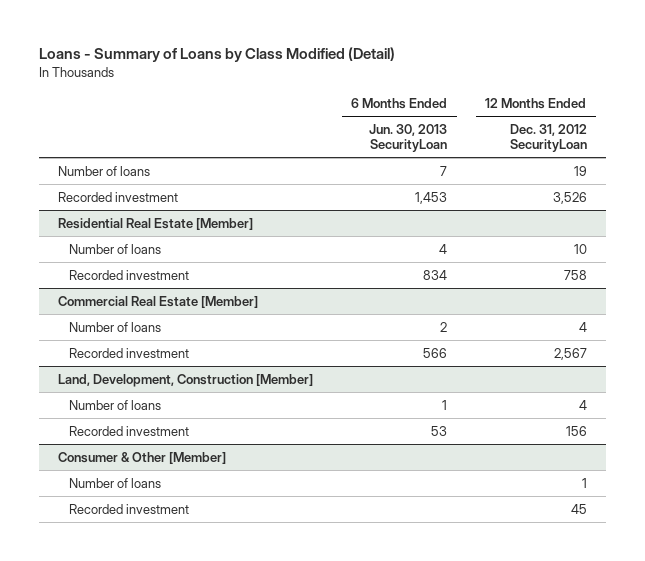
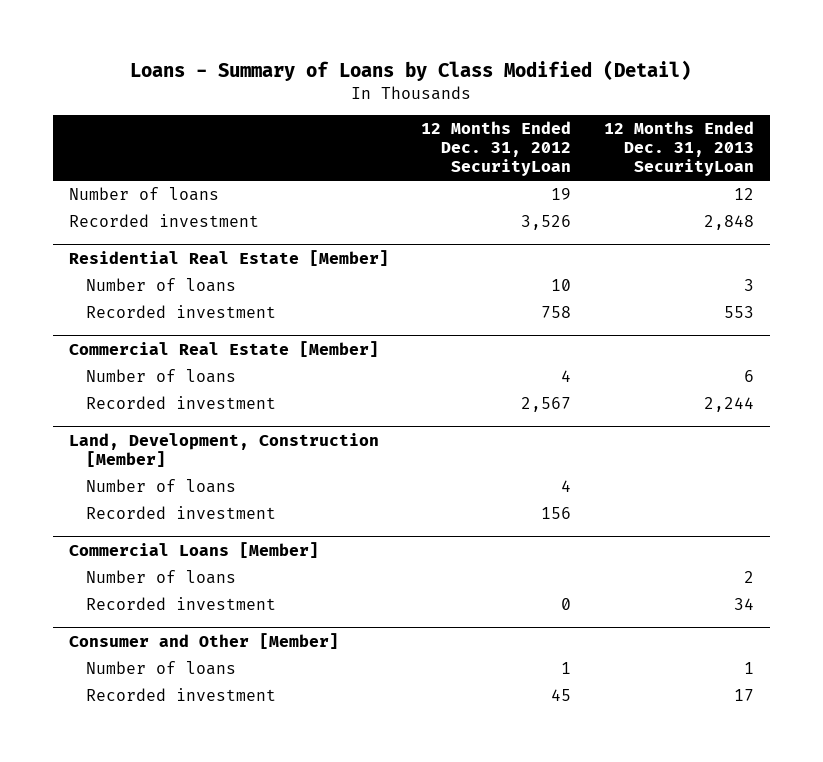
- | 6 Months Ended Jun. 30, 2013 SecurityLoan | 12 Months Ended Dec. 31, 2012 SecurityLoan
+ | 12 Months Ended Dec. 31, 2012 SecurityLoan | 12 Months Ended Dec. 31, 2013 SecurityLoan
- Consumer & Other [Member]
+ Commercial Loans [Member]
+ Number of loans | | 2
+ Recorded investment | 0 | 34
+ Consumer and Other [Member]

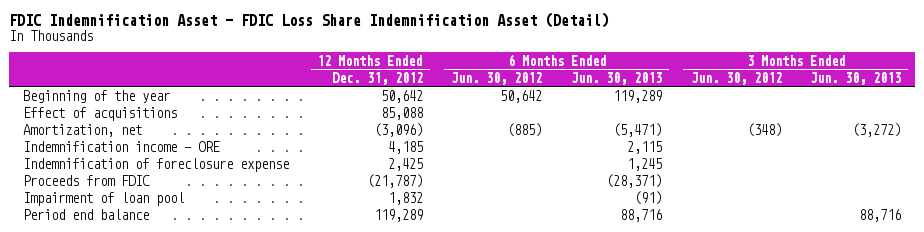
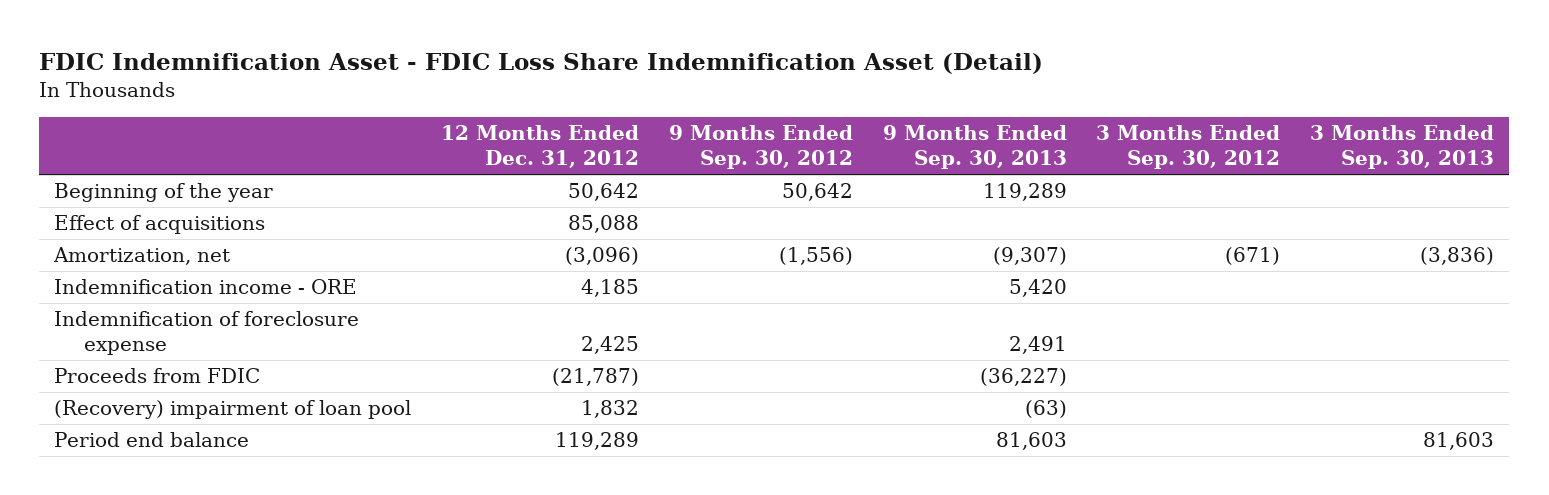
- | 12 Months Ended Dec. 31, 2012 | 6 Months Ended Jun. 30, 2012 | 6 Months Ended Jun. 30, 2013 | 3 Months Ended Jun. 30, 2012 | 3 Months Ended Jun. 30, 2013
+ | 12 Months Ended Dec. 31, 2012 | 9 Months Ended Sep. 30, 2012 | 9 Months Ended Sep. 30, 2013 | 3 Months Ended Sep. 30, 2012 | 3 Months Ended Sep. 30, 2013
- Impairment of loan pool | 1,832 | | (91) | |
+ (Recovery) impairment of loan pool | 1,832 | | (63) | |

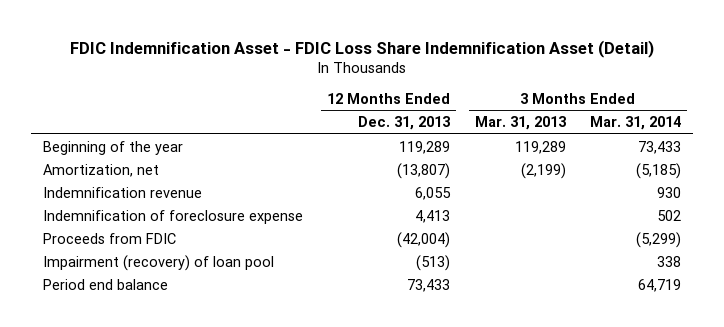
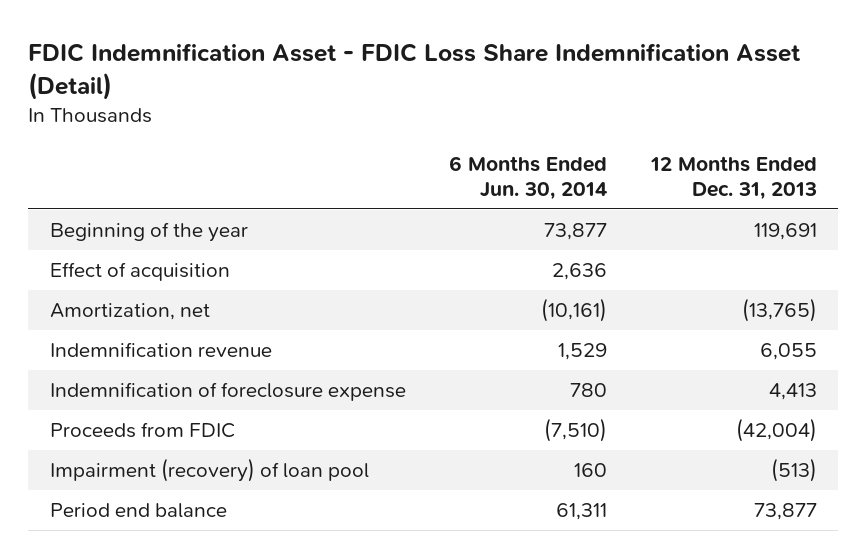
- | 12 Months Ended Dec. 31, 2013 | 3 Months Ended Mar. 31, 2013 | 3 Months Ended Mar. 31, 2014
+ | 6 Months Ended Jun. 30, 2014 | 12 Months Ended Dec. 31, 2013
- Beginning of the year | 119,289 | 119,289 | 73,433
- Amortization, net | (13,807) | (2,199) | (5,185)
+ Beginning of the year | 73,877 | 119,691
+ Effect of acquisition | 2,636 |
+ Amortization, net | (10,161) | (13,765)
- Period end balance | 73,433 | | 64,719
+ Period end balance | 61,311 | 73,877

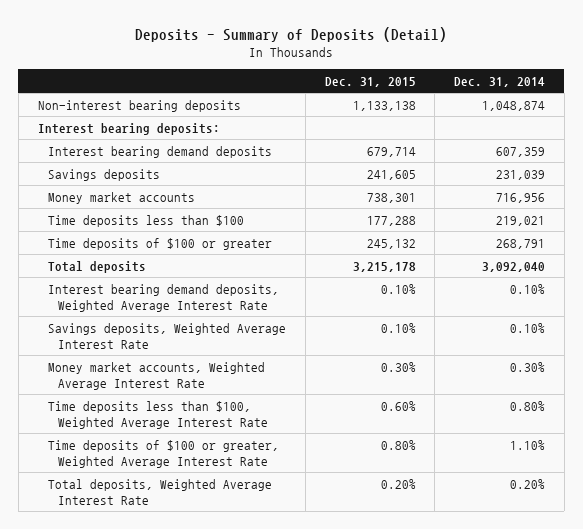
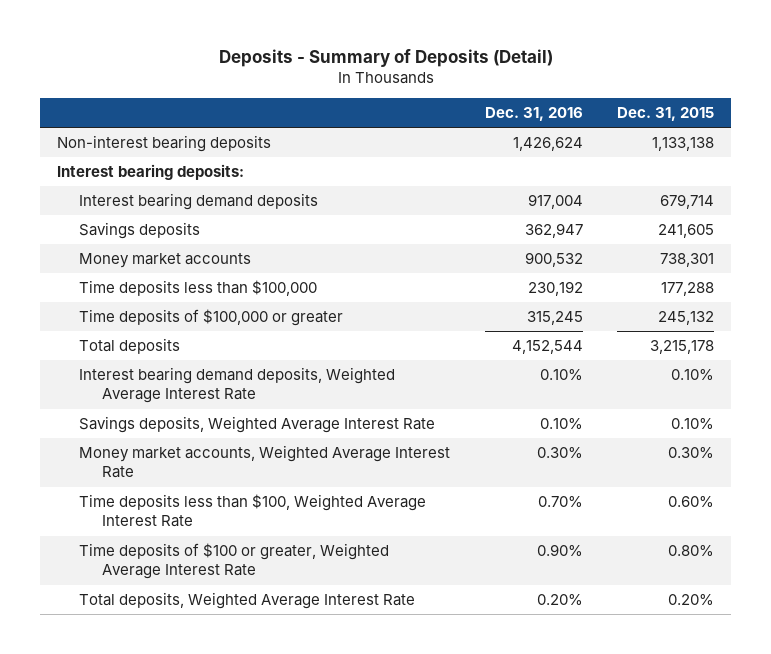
- | Dec. 31, 2015 | Dec. 31, 2014
+ | Dec. 31, 2016 | Dec. 31, 2015
- Time deposits less than $100 | 177,288 | 219,021
- Time deposits of $100 or greater | 245,132 | 268,791
+ Time deposits less than $100,000 | 230,192 | 177,288
+ Time deposits of $100,000 or greater | 315,245 | 245,132

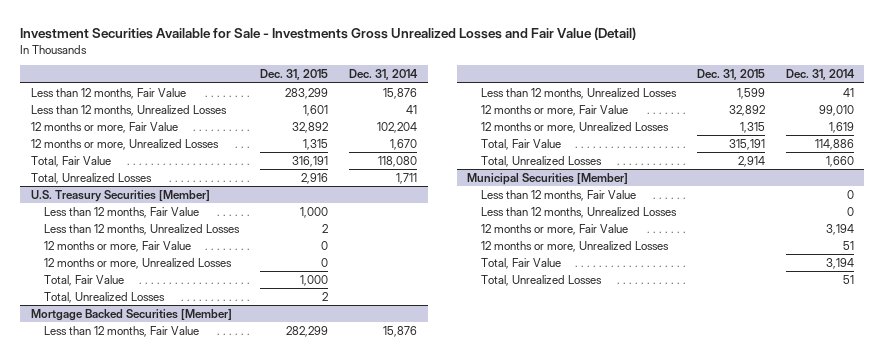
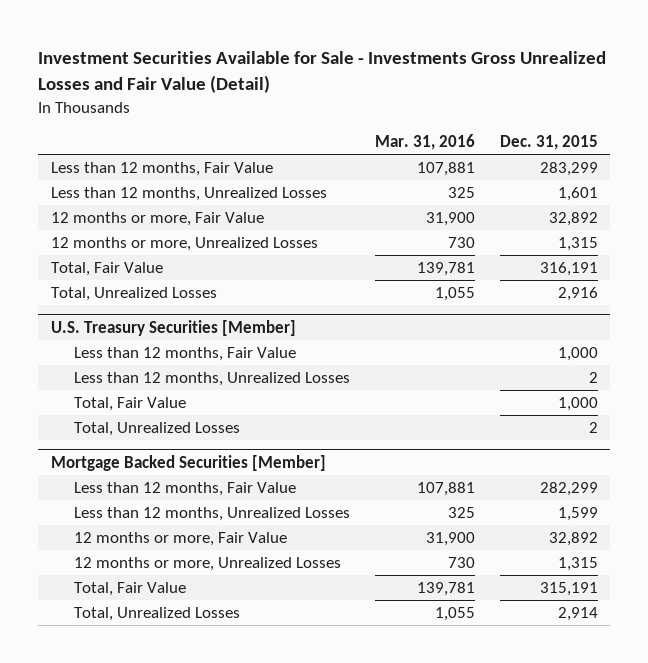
- | Dec. 31, 2015 | Dec. 31, 2014
+ | Mar. 31, 2016 | Dec. 31, 2015
@ U.S. Treasury Securities [Member]
- 12 months or more, Fair Value | 0 |
- 12 months or more, Unrealized Losses | 0 |
- Municipal Securities [Member]
- Less than 12 months, Fair Value | | 0
- Less than 12 months, Unrealized Losses | | 0
- 12 months or more, Fair Value | | 3,194
- 12 months or more, Unrealized Losses | | 51
- Total, Fair Value | | 3,194
- Total, Unrealized Losses | | 51

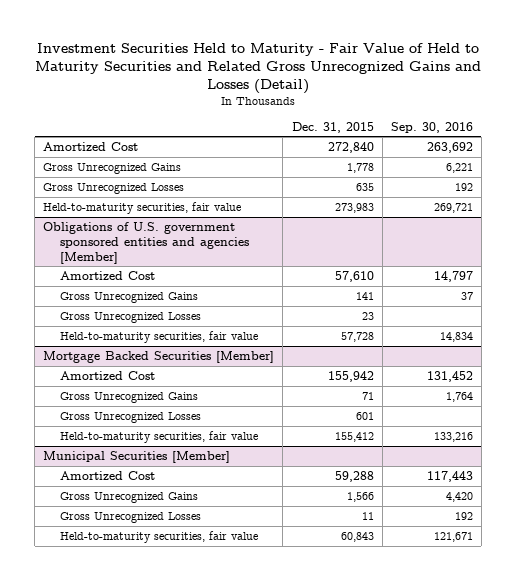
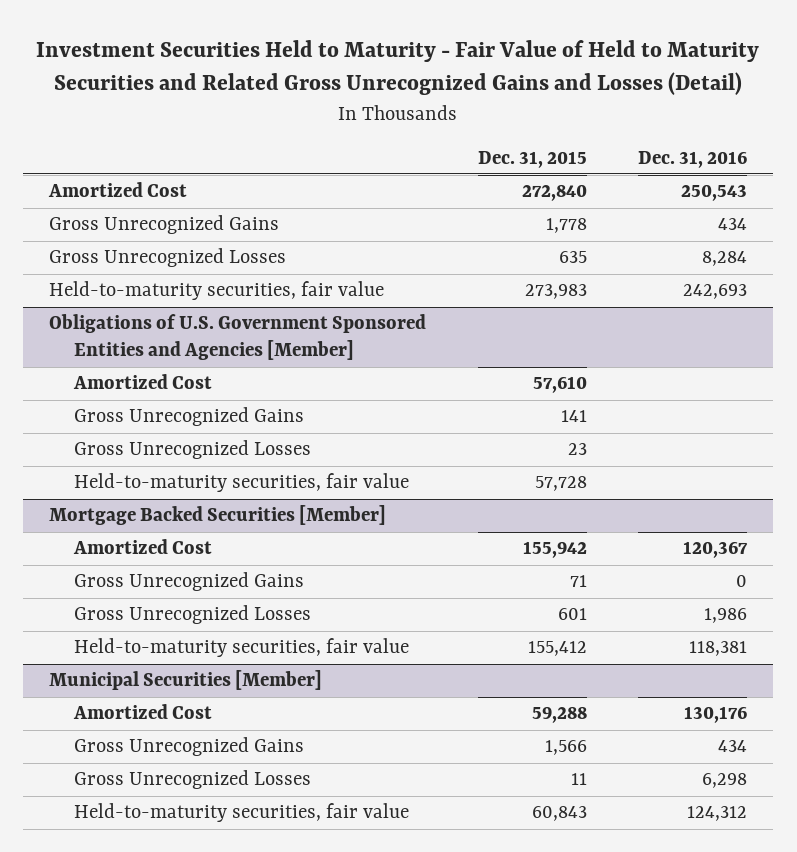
- | Dec. 31, 2015 | Sep. 30, 2016
+ | Dec. 31, 2015 | Dec. 31, 2016
- Obligations of U.S. government sponsored entities and agencies [Member]
+ Obligations of U.S. Government Sponsored Entities and Agencies [Member]

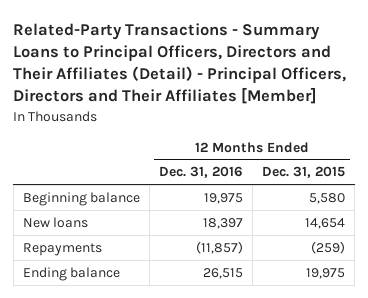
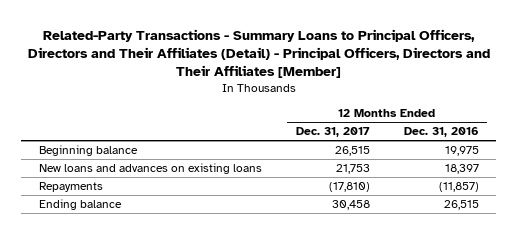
- | 12 Months Ended Dec. 31, 2016 | 12 Months Ended Dec. 31, 2015
+ | 12 Months Ended Dec. 31, 2017 | 12 Months Ended Dec. 31, 2016
- New loans | 18,397 | 14,654
+ New loans and advances on existing loans | 21,753 | 18,397

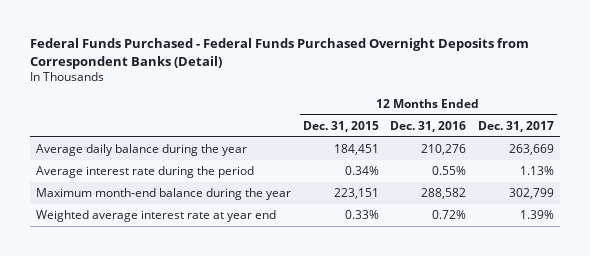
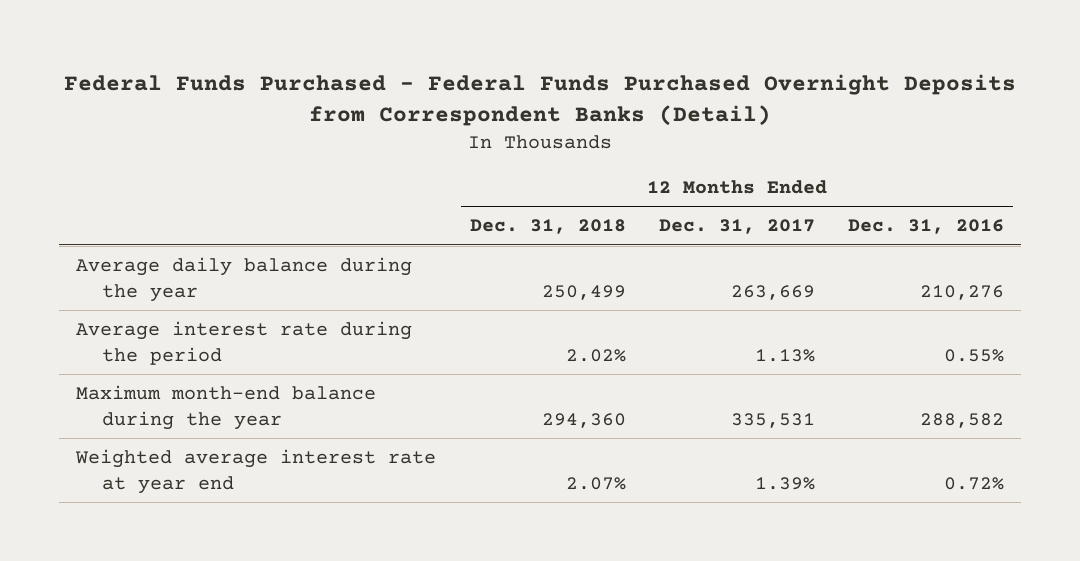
- | 12 Months Ended Dec. 31, 2015 | 12 Months Ended Dec. 31, 2016 | 12 Months Ended Dec. 31, 2017
+ | 12 Months Ended Dec. 31, 2018 | 12 Months Ended Dec. 31, 2017 | 12 Months Ended Dec. 31, 2016
- Maximum month-end balance during the year | 223,151 | 288,582 | 302,799
+ Maximum month-end balance during the year | 294,360 | 335,531 | 288,582

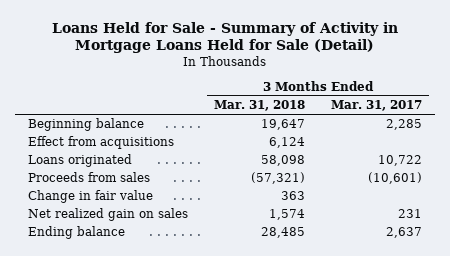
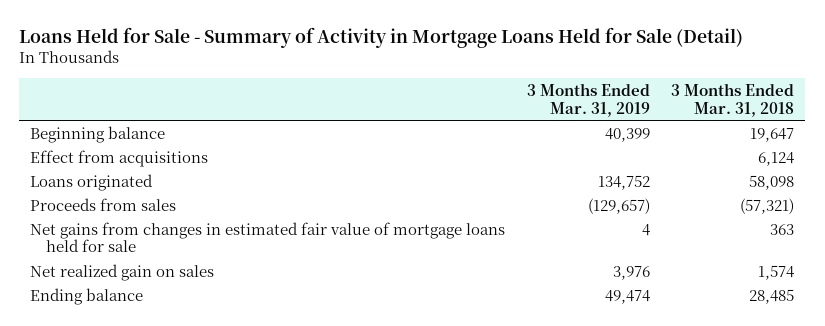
- | 3 Months Ended Mar. 31, 2018 | 3 Months Ended Mar. 31, 2017
+ | 3 Months Ended Mar. 31, 2019 | 3 Months Ended Mar. 31, 2018
- Change in fair value | 363 |
+ Net gains from changes in estimated fair value of mortgage loans held for sale | 4 | 363

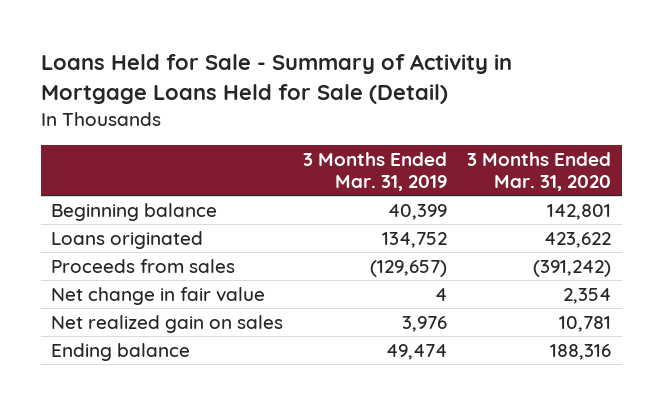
- | 3 Months Ended Mar. 31, 2019 | 3 Months Ended Mar. 31, 2018
+ | 3 Months Ended Mar. 31, 2019 | 3 Months Ended Mar. 31, 2020
- Effect from acquisitions | | 6,124
- Net gains from changes in estimated fair value of mortgage loans held for sale | 4 | 363
+ Net change in fair value | 4 | 2,354

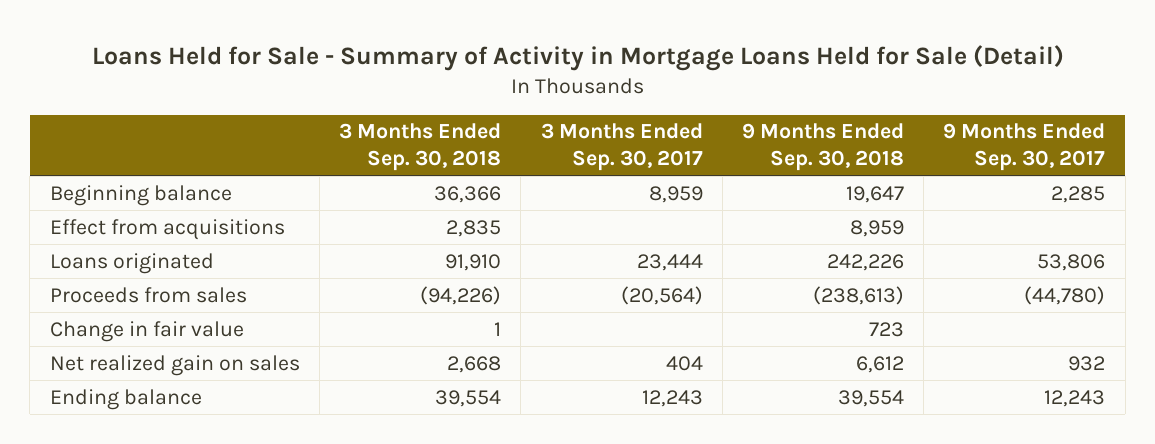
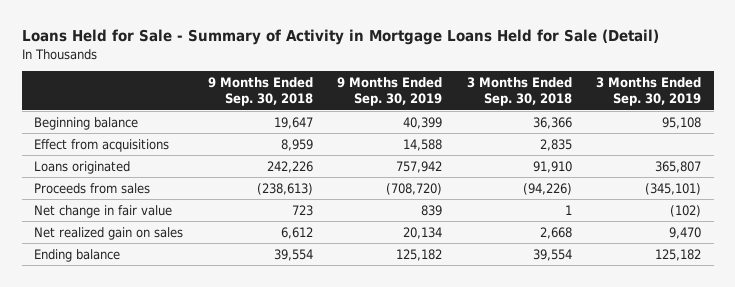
- | 3 Months Ended Sep. 30, 2018 | 3 Months Ended Sep. 30, 2017 | 9 Months Ended Sep. 30, 2018 | 9 Months Ended Sep. 30, 2017
+ | 9 Months Ended Sep. 30, 2018 | 9 Months Ended Sep. 30, 2019 | 3 Months Ended Sep. 30, 2018 | 3 Months Ended Sep. 30, 2019
- Change in fair value | 1 | | 723 |
+ Net change in fair value | 723 | 839 | 1 | (102)

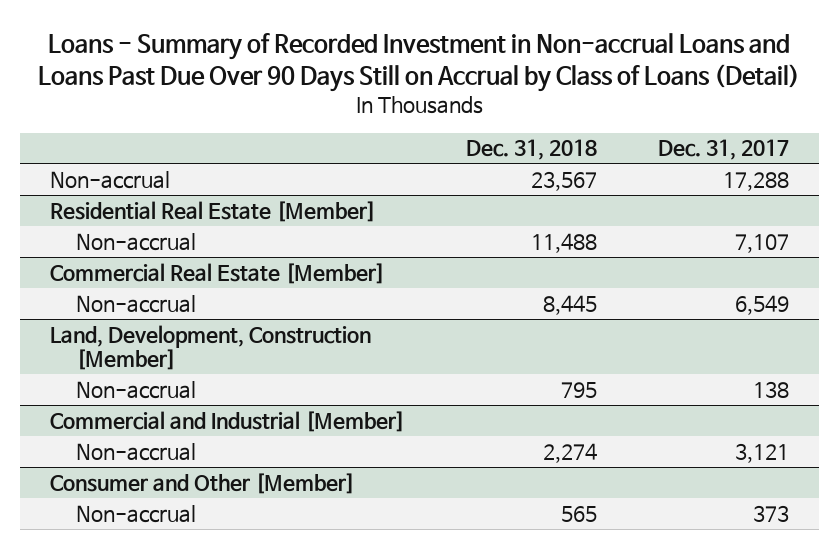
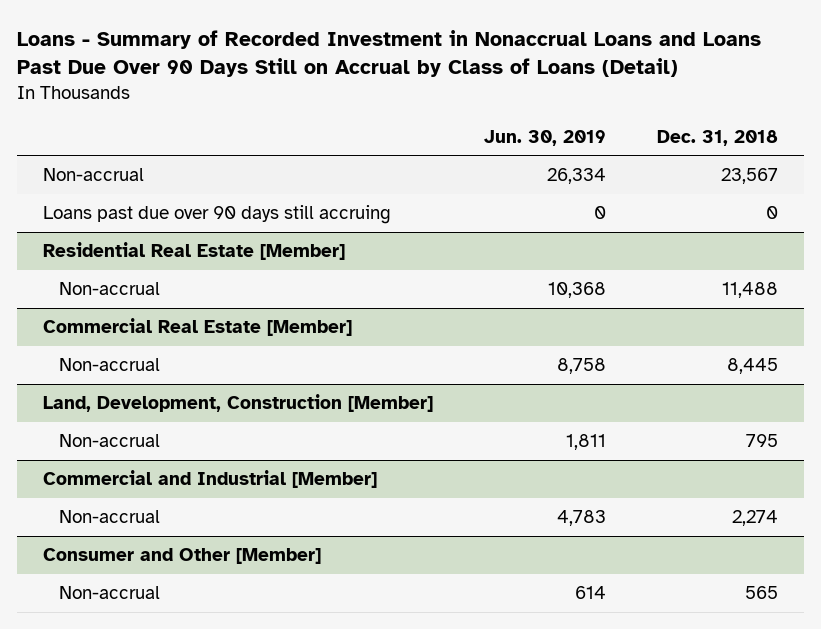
- Loans - Summary of Recorded Investment in Non-accrual Loans and Loans Past Due Over 90 Days Still on Accrual by Class of Loans (Detail)
+ Loans - Summary of Recorded Investment in Nonaccrual Loans and Loans Past Due Over 90 Days Still on Accrual by Class of Loans (Detail)
- | Dec. 31, 2018 | Dec. 31, 2017
+ | Jun. 30, 2019 | Dec. 31, 2018
+ Loans past due over 90 days still accruing | 0 | 0

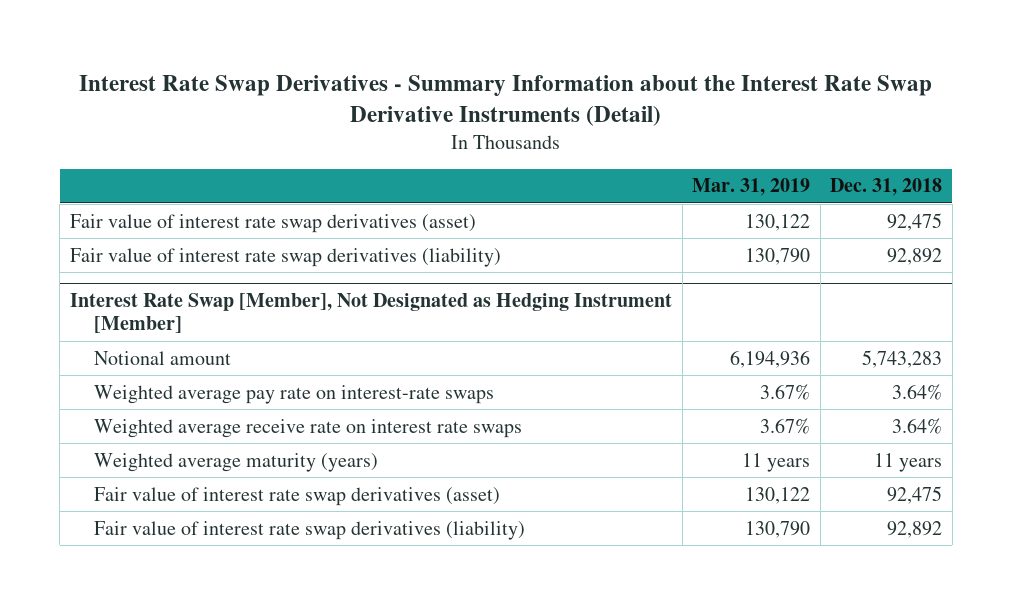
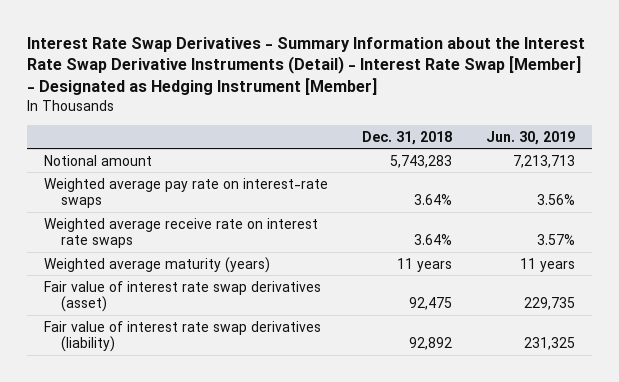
- Interest Rate Swap Derivatives - Summary Information about the Interest Rate Swap Derivative Instruments (Detail)
+ Interest Rate Swap Derivatives - Summary Information about the Interest Rate Swap Derivative Instruments (Detail) - Interest Rate Swap [Member] - Designated as Hedging Instrument [Member]
- | Mar. 31, 2019 | Dec. 31, 2018
+ | Dec. 31, 2018 | Jun. 30, 2019
- Fair value of interest rate swap derivatives (asset) | 130,122 | 92,475
- Fair value of interest rate swap derivatives (liability) | 130,790 | 92,892
- Interest Rate Swap [Member], Not Designated as Hedging Instrument [Member]

